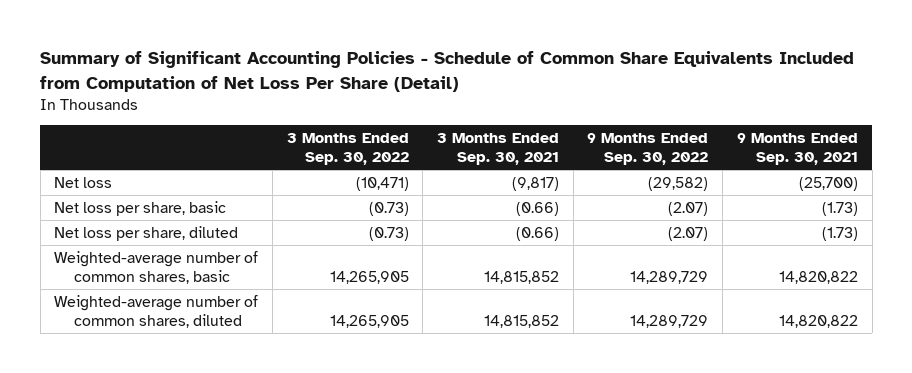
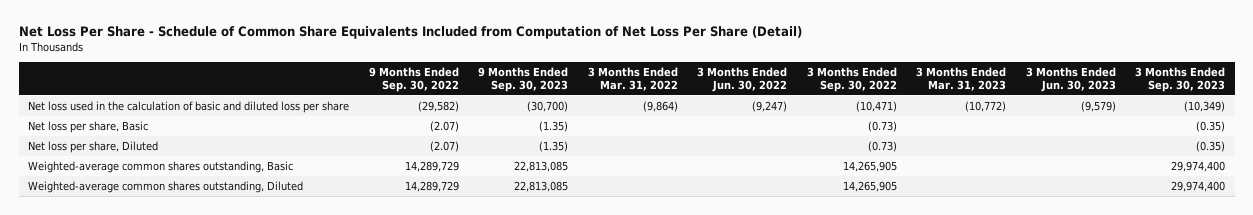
- Summary of Significant Accounting Policies - Schedule of Common Share Equivalents Included from Computation of Net Loss Per Share (Detail)
+ Net Loss Per Share - Schedule of Common Share Equivalents Included from Computation of Net Loss Per Share (Detail)
- | 3 Months Ended Sep. 30, 2022 | 3 Months Ended Sep. 30, 2021 | 9 Months Ended Sep. 30, 2022 | 9 Months Ended Sep. 30, 2021
+ | 9 Months Ended Sep. 30, 2022 | 9 Months Ended Sep. 30, 2023 | 3 Months Ended Mar. 31, 2022 | 3 Months Ended Jun. 30, 2022 | 3 Months Ended Sep. 30, 2022 | 3 Months Ended Mar. 31, 2023 | 3 Months Ended Jun. 30, 2023 | 3 Months Ended Sep. 30, 2023
- Net loss | (10,471) | (9,817) | (29,582) | (25,700)
- Net loss per share, basic | (0.73) | (0.66) | (2.07) | (1.73)
- Net loss per share, diluted | (0.73) | (0.66) | (2.07) | (1.73)
- Weighted-average number of common shares, basic | 14,265,905 | 14,815,852 | 14,289,729 | 14,820,822
- Weighted-average number of common shares, diluted | 14,265,905 | 14,815,852 | 14,289,729 | 14,820,822
+ Net loss used in the calculation of basic and diluted loss per share | (29,582) | (30,700) | (9,864) | (9,247) | (10,471) | (10,772) | (9,579) | (10,349)
+ Net loss per share, Basic | (2.07) | (1.35) | | | (0.73) | | | (0.35)
+ Net loss per share, Diluted | (2.07) | (1.35) | | | (0.73) | | | (0.35)
+ Weighted-average common shares outstanding, Basic | 14,289,729 | 22,813,085 | | | 14,265,905 | | | 29,974,400
+ Weighted-average common shares outstanding, Diluted | 14,289,729 | 22,813,085 | | | 14,265,905 | | | 29,974,400

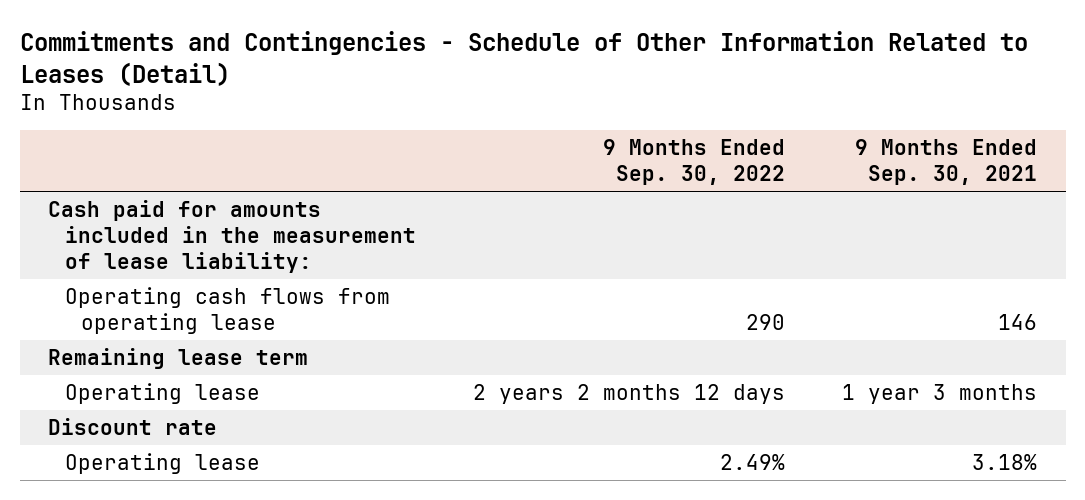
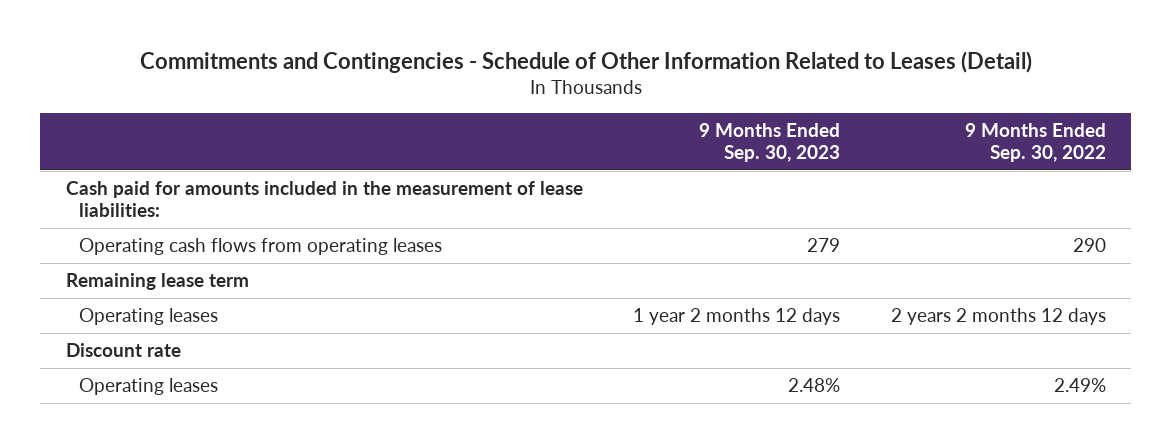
- | 9 Months Ended Sep. 30, 2022 | 9 Months Ended Sep. 30, 2021
+ | 9 Months Ended Sep. 30, 2023 | 9 Months Ended Sep. 30, 2022
- Cash paid for amounts included in the measurement of lease liability:
- Operating cash flows from operating lease | 290 | 146
+ Cash paid for amounts included in the measurement of lease liabilities:
+ Operating cash flows from operating leases | 279 | 290
- Operating lease | 2 years 2 months 12 days | 1 year 3 months
+ Operating leases | 1 year 2 months 12 days | 2 years 2 months 12 days
- Operating lease | 2.49% | 3.18%
+ Operating leases | 2.48% | 2.49%

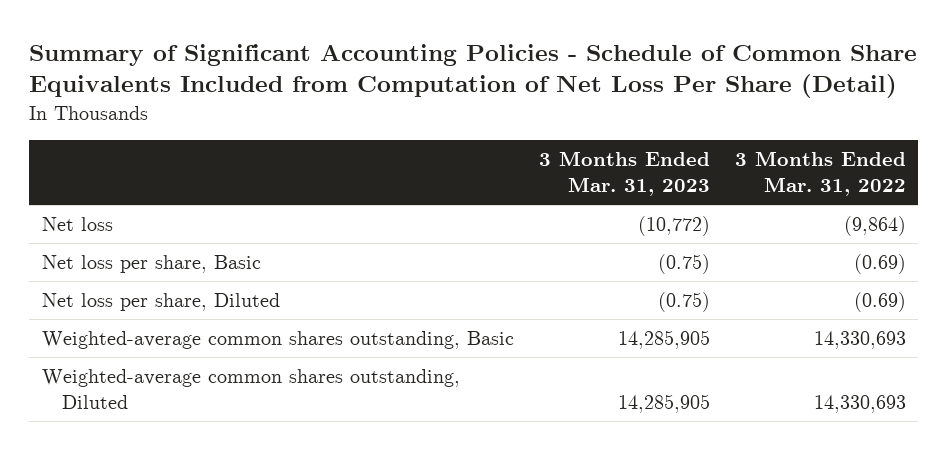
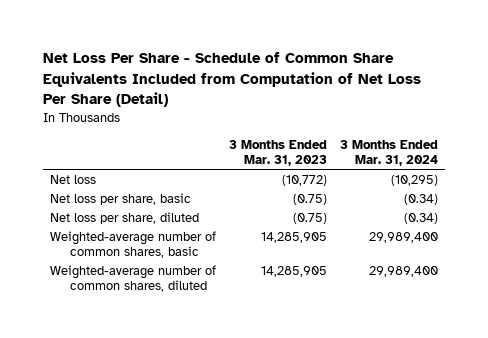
- Summary of Significant Accounting Policies - Schedule of Common Share Equivalents Included from Computation of Net Loss Per Share (Detail)
+ Net Loss Per Share - Schedule of Common Share Equivalents Included from Computation of Net Loss Per Share (Detail)
- | 3 Months Ended Mar. 31, 2023 | 3 Months Ended Mar. 31, 2022
+ | 3 Months Ended Mar. 31, 2023 | 3 Months Ended Mar. 31, 2024
- Net loss per share, Basic | (0.75) | (0.69)
- Net loss per share, Diluted | (0.75) | (0.69)
- Weighted-average common shares outstanding, Basic | 14,285,905 | 14,330,693
- Weighted-average common shares outstanding, Diluted | 14,285,905 | 14,330,693
+ Net loss per share, basic | (0.75) | (0.34)
+ Net loss per share, diluted | (0.75) | (0.34)
+ Weighted-average number of common shares, basic | 14,285,905 | 29,989,400
+ Weighted-average number of common shares, diluted | 14,285,905 | 29,989,400

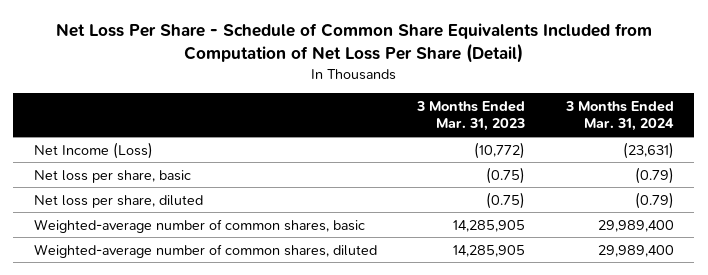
- Net loss | (10,772) | (10,295)
- Net loss per share, basic | (0.75) | (0.34)
- Net loss per share, diluted | (0.75) | (0.34)
+ Net Income (Loss) | (10,772) | (23,631)
+ Net loss per share, basic | (0.75) | (0.79)
+ Net loss per share, diluted | (0.75) | (0.79)

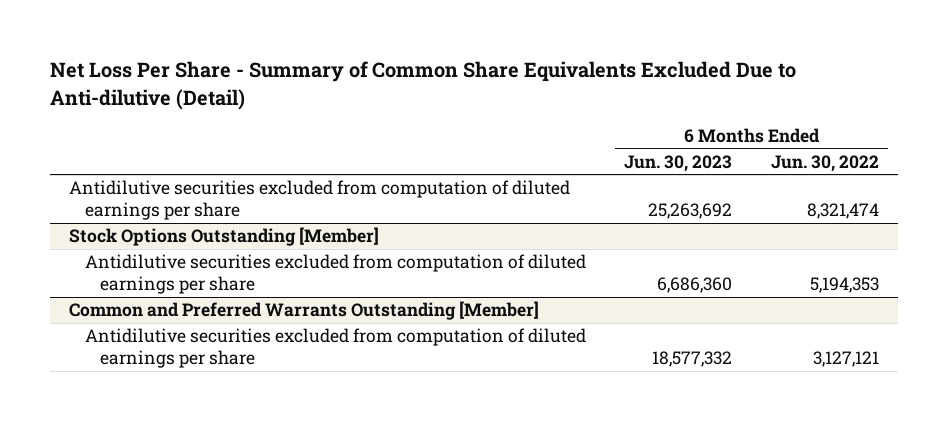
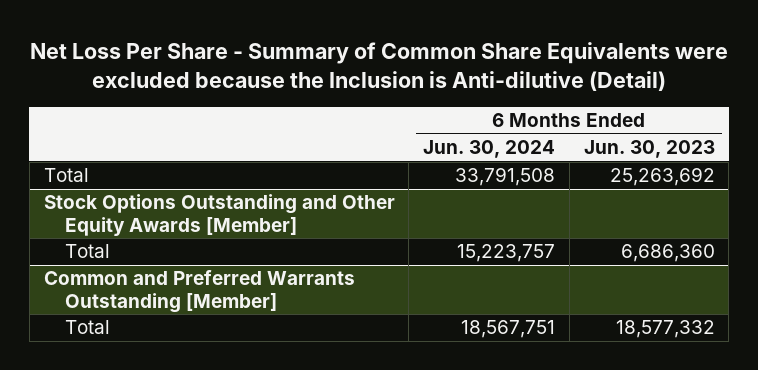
- Net Loss Per Share - Summary of Common Share Equivalents Excluded Due to Anti-dilutive (Detail)
+ Net Loss Per Share - Summary of Common Share Equivalents were excluded because the Inclusion is Anti-dilutive (Detail)
- | 6 Months Ended Jun. 30, 2023 | 6 Months Ended Jun. 30, 2022
+ | 6 Months Ended Jun. 30, 2024 | 6 Months Ended Jun. 30, 2023
- Antidilutive securities excluded from computation of diluted earnings per share | 25,263,692 | 8,321,474
- Stock Options Outstanding [Member]
- Antidilutive securities excluded from computation of diluted earnings per share | 6,686,360 | 5,194,353
+ Total | 33,791,508 | 25,263,692
+ Stock Options Outstanding and Other Equity Awards [Member]
+ Total | 15,223,757 | 6,686,360
@ Common and Preferred Warrants Outstanding [Member]
- Antidilutive securities excluded from computation of diluted earnings per share | 18,577,332 | 3,127,121
+ Total | 18,567,751 | 18,577,332

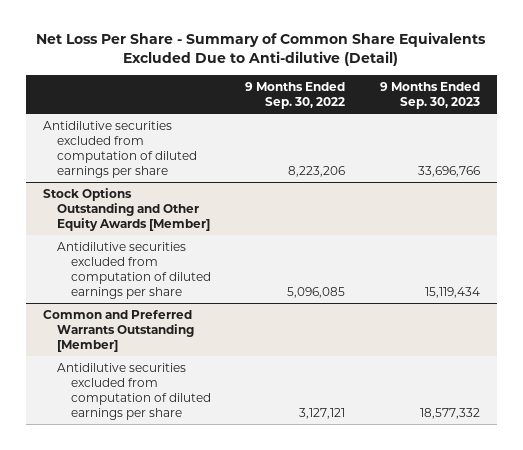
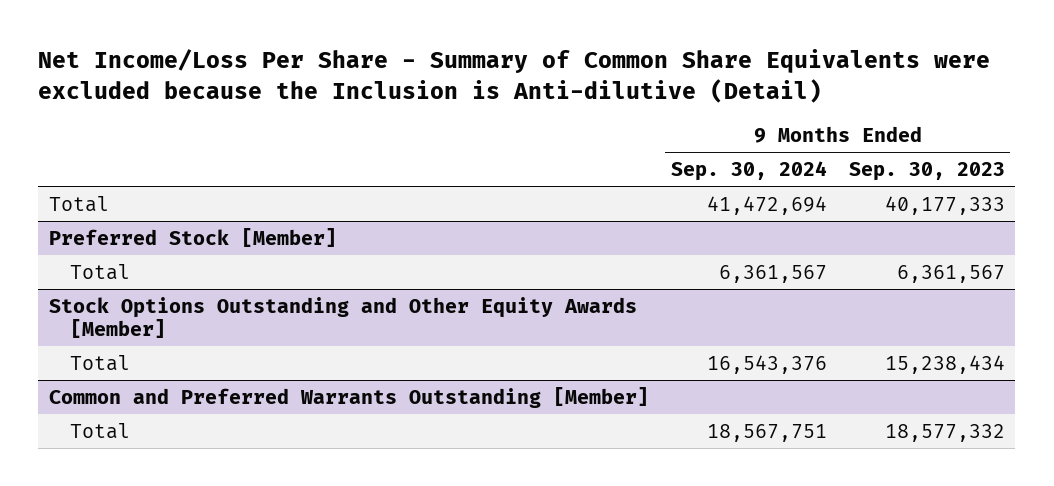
- Net Loss Per Share - Summary of Common Share Equivalents Excluded Due to Anti-dilutive (Detail)
+ Net Income/Loss Per Share - Summary of Common Share Equivalents were excluded because the Inclusion is Anti-dilutive (Detail)
- | 9 Months Ended Sep. 30, 2022 | 9 Months Ended Sep. 30, 2023
+ | 9 Months Ended Sep. 30, 2024 | 9 Months Ended Sep. 30, 2023
- Antidilutive securities excluded from computation of diluted earnings per share | 8,223,206 | 33,696,766
+ Total | 41,472,694 | 40,177,333
+ Preferred Stock [Member]
+ Total | 6,361,567 | 6,361,567
@ Stock Options Outstanding and Other Equity Awards [Member]
- Antidilutive securities excluded from computation of diluted earnings per share | 5,096,085 | 15,119,434
+ Total | 16,543,376 | 15,238,434
@ Common and Preferred Warrants Outstanding [Member]
- Antidilutive securities excluded from computation of diluted earnings per share | 3,127,121 | 18,577,332
+ Total | 18,567,751 | 18,577,332

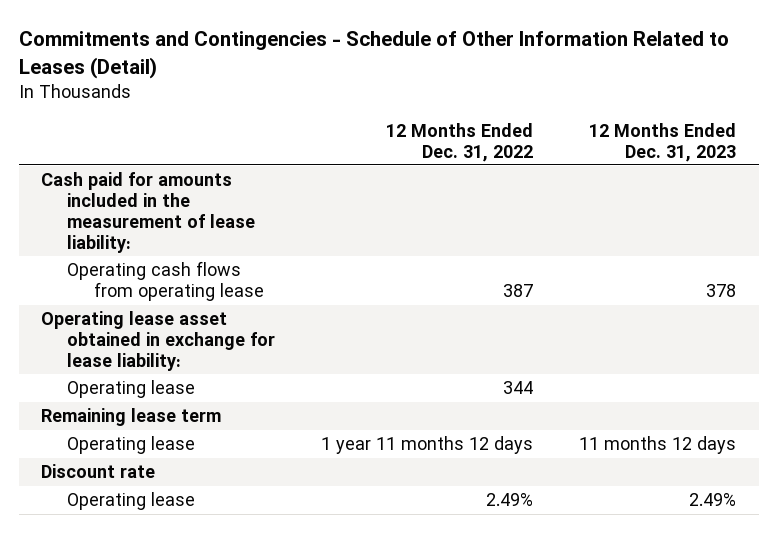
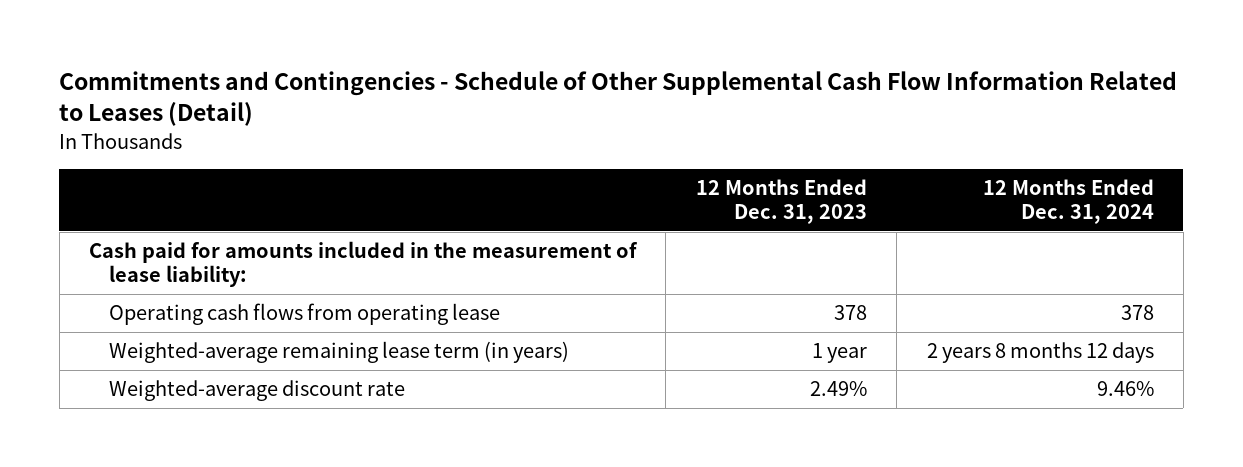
- Commitments and Contingencies - Schedule of Other Information Related to Leases (Detail)
+ Commitments and Contingencies - Schedule of Other Supplemental Cash Flow Information Related to Leases (Detail)
- | 12 Months Ended Dec. 31, 2022 | 12 Months Ended Dec. 31, 2023
+ | 12 Months Ended Dec. 31, 2023 | 12 Months Ended Dec. 31, 2024
- Operating lease asset obtained in exchange for lease liability:
- Operating lease | 344 |
- Remaining lease term
- Operating lease | 1 year 11 months 12 days | 11 months 12 days
- Discount rate
- Operating lease | 2.49% | 2.49%
+ Weighted-average remaining lease term (in years) | 1 year | 2 years 8 months 12 days
+ Weighted-average discount rate | 2.49% | 9.46%

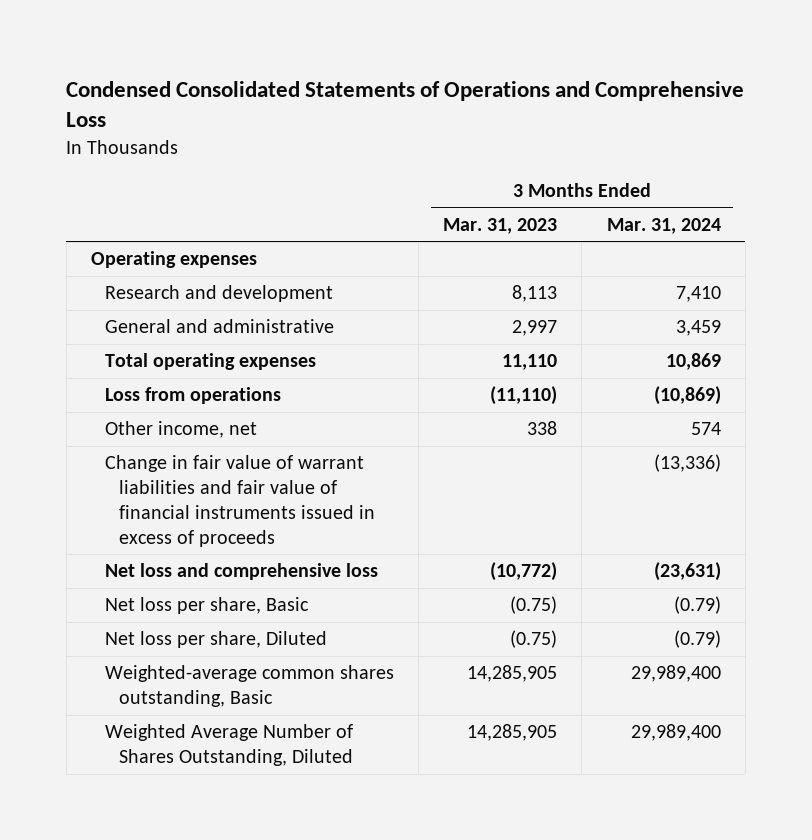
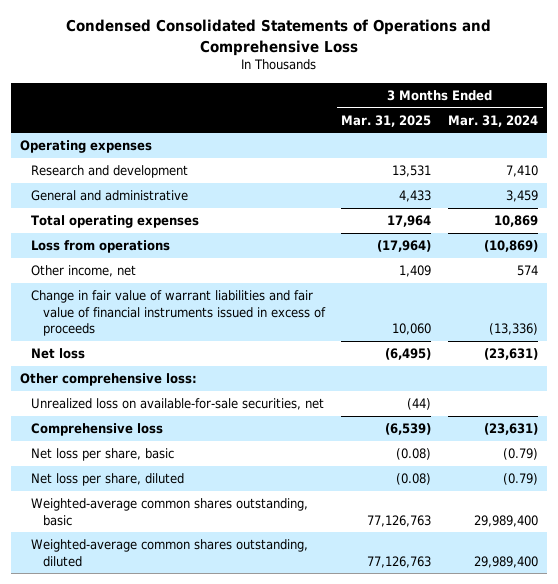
- | 3 Months Ended Mar. 31, 2023 | 3 Months Ended Mar. 31, 2024
+ | 3 Months Ended Mar. 31, 2025 | 3 Months Ended Mar. 31, 2024
- Net loss and comprehensive loss | (10,772) | (23,631)
- Net loss per share, Basic | (0.75) | (0.79)
- Net loss per share, Diluted | (0.75) | (0.79)
- Weighted-average common shares outstanding, Basic | 14,285,905 | 29,989,400
- Weighted Average Number of Shares Outstanding, Diluted | 14,285,905 | 29,989,400
+ Net loss | (6,495) | (23,631)
+ Other comprehensive loss:
+ Unrealized loss on available-for-sale securities, net | (44) |
+ Comprehensive loss | (6,539) | (23,631)
+ Net loss per share, basic | (0.08) | (0.79)
+ Net loss per share, diluted | (0.08) | (0.79)
+ Weighted-average common shares outstanding, basic | 77,126,763 | 29,989,400
+ Weighted-average common shares outstanding, diluted | 77,126,763 | 29,989,400

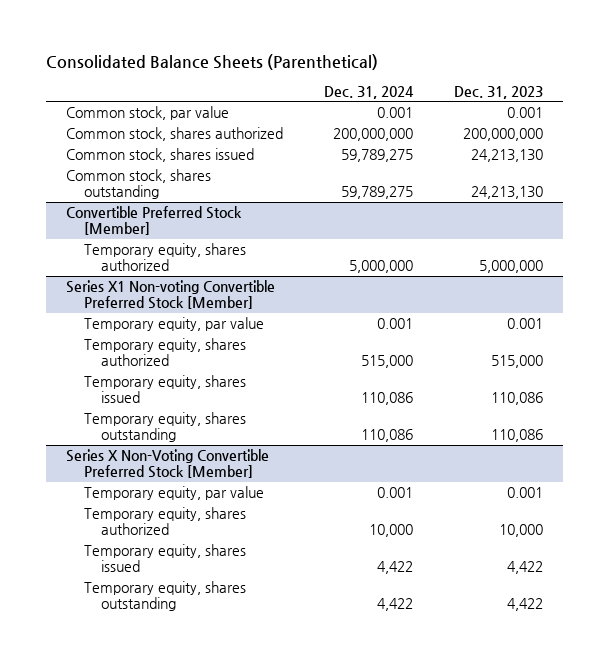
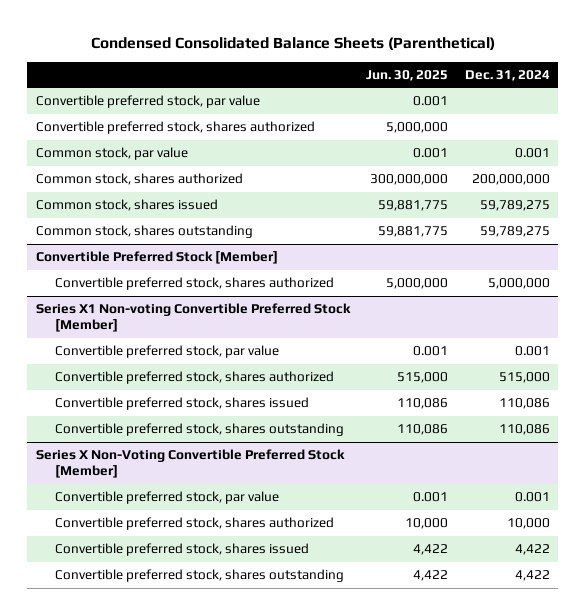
- Consolidated Balance Sheets (Parenthetical)
+ Condensed Consolidated Balance Sheets (Parenthetical)
- | Dec. 31, 2024 | Dec. 31, 2023
+ | Jun. 30, 2025 | Dec. 31, 2024
+ Convertible preferred stock, par value | 0.001 |
+ Convertible preferred stock, shares authorized | 5,000,000 |
@ Convertible Preferred Stock [Member]
- Temporary equity, shares authorized | 5,000,000 | 5,000,000
+ Convertible preferred stock, shares authorized | 5,000,000 | 5,000,000
@ Series X1 Non-voting Convertible Preferred Stock [Member]
- Temporary equity, par value | 0.001 | 0.001
- Temporary equity, shares authorized | 515,000 | 515,000
- Temporary equity, shares issued | 110,086 | 110,086
- Temporary equity, shares outstanding | 110,086 | 110,086
+ Convertible preferred stock, par value | 0.001 | 0.001
+ Convertible preferred stock, shares authorized | 515,000 | 515,000
+ Convertible preferred stock, shares issued | 110,086 | 110,086
+ Convertible preferred stock, shares outstanding | 110,086 | 110,086
@ Series X Non-Voting Convertible Preferred Stock [Member]
- Temporary equity, par value | 0.001 | 0.001
- Temporary equity, shares authorized | 10,000 | 10,000
- Temporary equity, shares issued | 4,422 | 4,422
- Temporary equity, shares outstanding | 4,422 | 4,422
+ Convertible preferred stock, par value | 0.001 | 0.001
+ Convertible preferred stock, shares authorized | 10,000 | 10,000
+ Convertible preferred stock, shares issued | 4,422 | 4,422
+ Convertible preferred stock, shares outstanding | 4,422 | 4,422

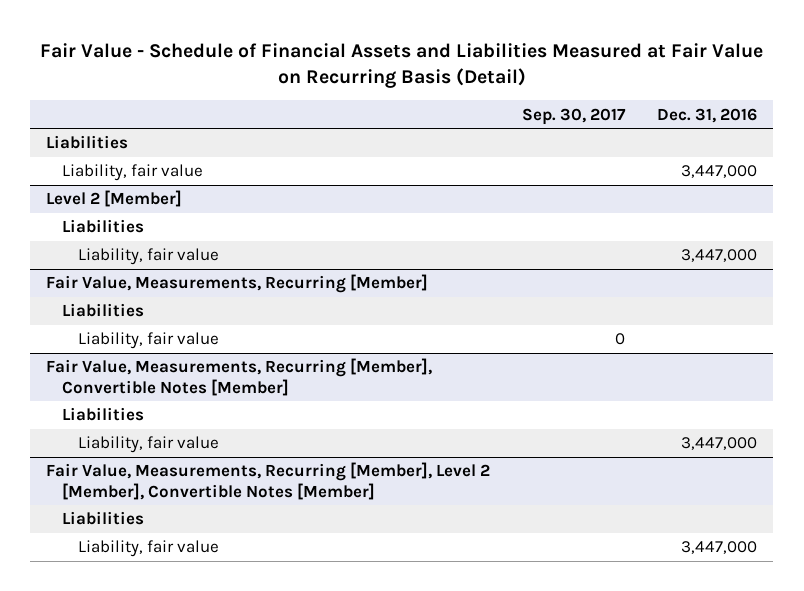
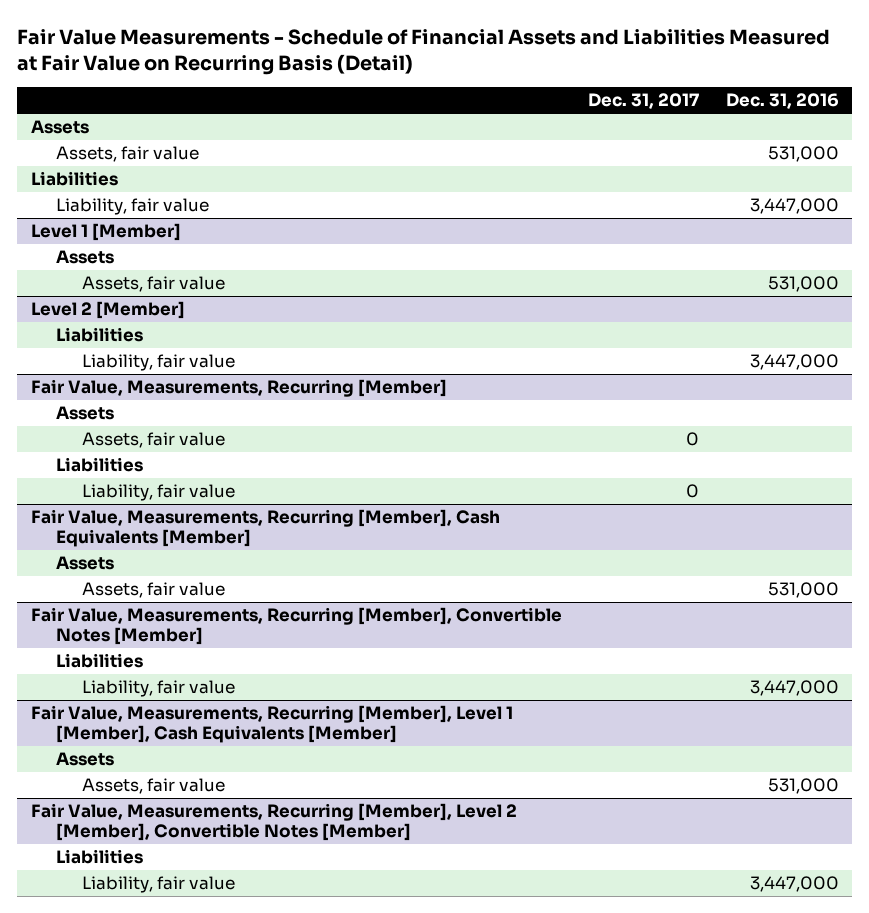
- Fair Value - Schedule of Financial Assets and Liabilities Measured at Fair Value on Recurring Basis (Detail)
+ Fair Value Measurements - Schedule of Financial Assets and Liabilities Measured at Fair Value on Recurring Basis (Detail)
- | Sep. 30, 2017 | Dec. 31, 2016
+ | Dec. 31, 2017 | Dec. 31, 2016
+ Assets
+ Assets, fair value | | 531,000
+ Level 1 [Member]
+ Assets
+ Assets, fair value | | 531,000
@ Fair Value, Measurements, Recurring [Member]
+ Assets
+ Assets, fair value | 0 |
+ Fair Value, Measurements, Recurring [Member], Cash Equivalents [Member]
+ Assets
+ Assets, fair value | | 531,000
+ Fair Value, Measurements, Recurring [Member], Level 1 [Member], Cash Equivalents [Member]
+ Assets
+ Assets, fair value | | 531,000

